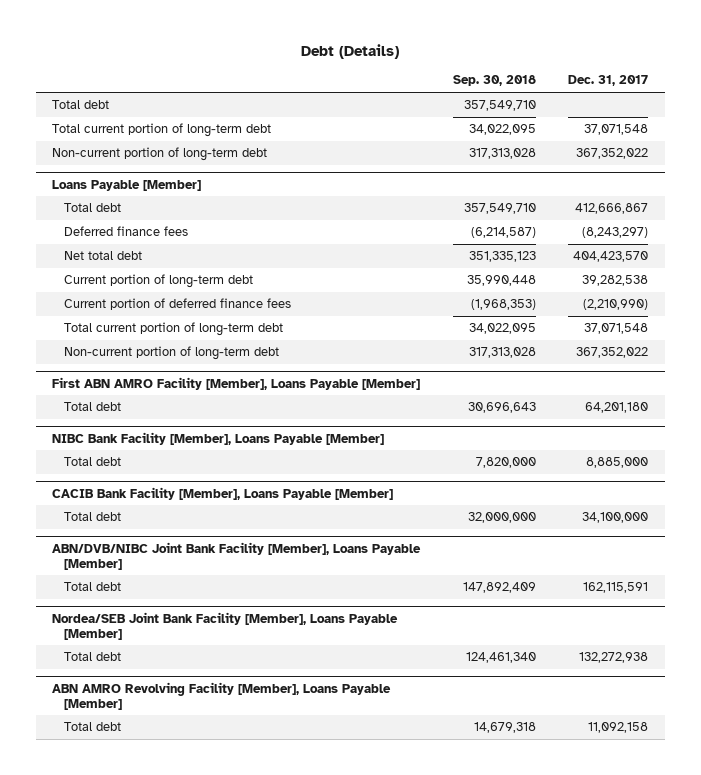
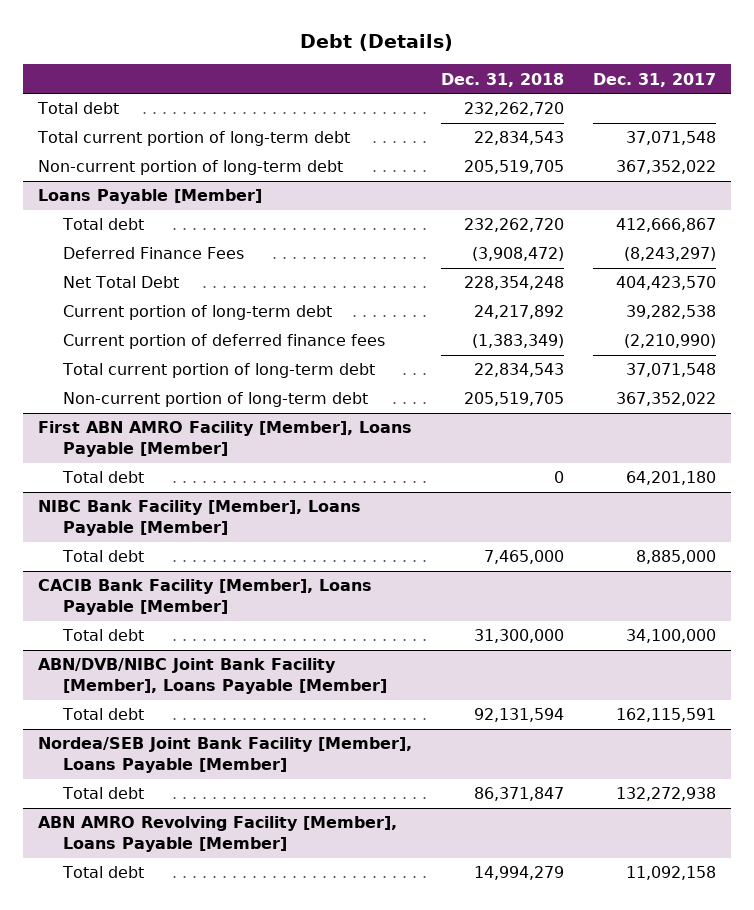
- | Sep. 30, 2018 | Dec. 31, 2017
+ | Dec. 31, 2018 | Dec. 31, 2017
@ Loans Payable [Member]
- Deferred finance fees | (6,214,587) | (8,243,297)
- Net total debt | 351,335,123 | 404,423,570
+ Deferred Finance Fees | (3,908,472) | (8,243,297)
+ Net Total Debt | 228,354,248 | 404,423,570

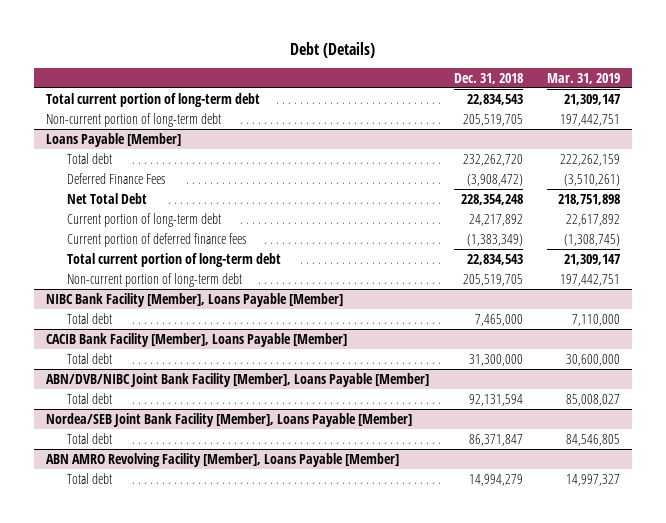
- | Dec. 31, 2018 | Dec. 31, 2017
+ | Dec. 31, 2018 | Mar. 31, 2019
- Total debt | 232,262,720 |
- First ABN AMRO Facility [Member], Loans Payable [Member]
- Total debt | 0 | 64,201,180

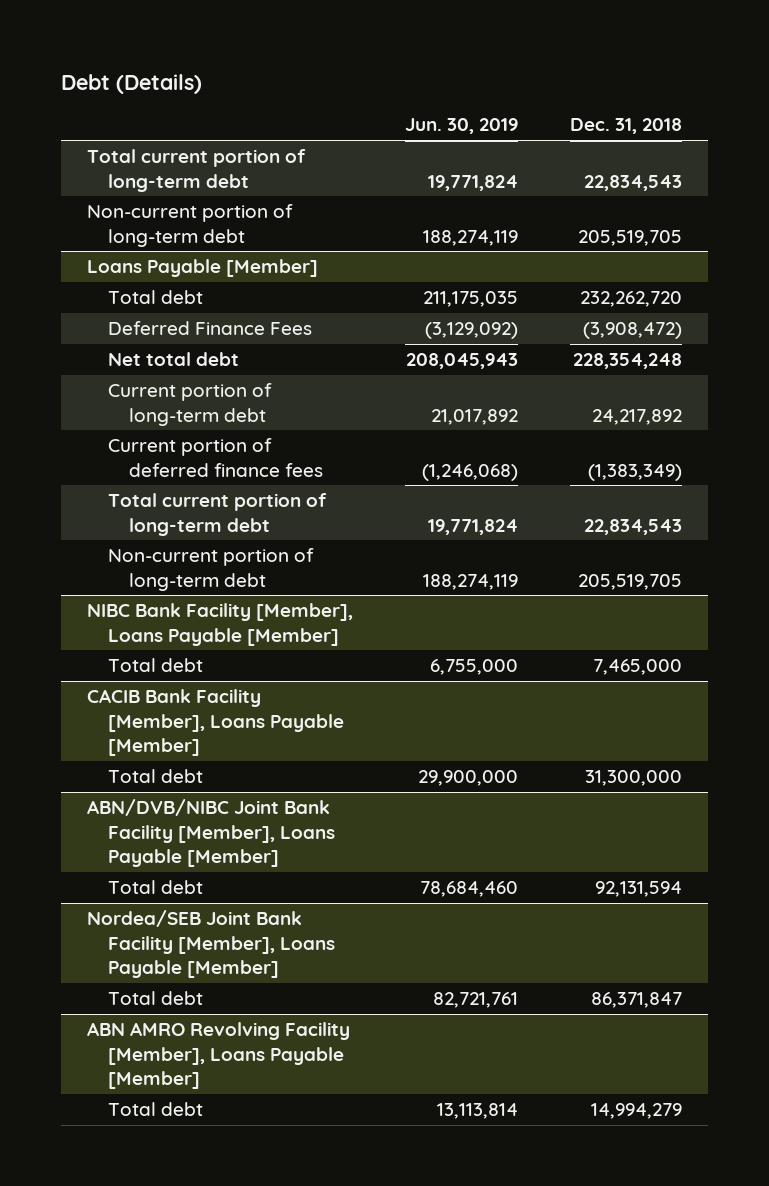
- | Dec. 31, 2018 | Mar. 31, 2019
+ | Jun. 30, 2019 | Dec. 31, 2018
@ Loans Payable [Member]
- Net Total Debt | 228,354,248 | 218,751,898
+ Net total debt | 208,045,943 | 228,354,248

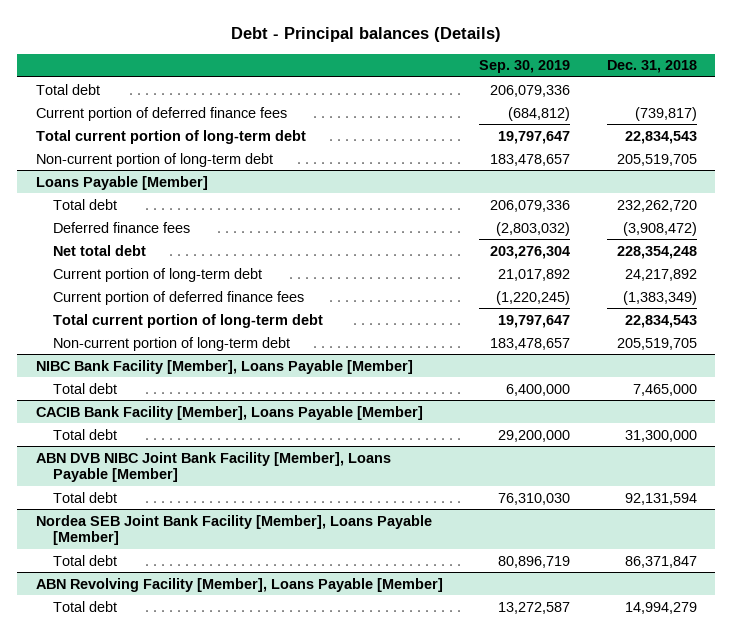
- Debt (Details)
+ Debt - Principal balances (Details)
- | Jun. 30, 2019 | Dec. 31, 2018
+ | Sep. 30, 2019 | Dec. 31, 2018
+ Total debt | 206,079,336 |
+ Current portion of deferred finance fees | (684,812) | (739,817)
@ Loans Payable [Member]
- Deferred Finance Fees | (3,129,092) | (3,908,472)
+ Deferred finance fees | (2,803,032) | (3,908,472)
- ABN/DVB/NIBC Joint Bank Facility [Member], Loans Payable [Member]
+ ABN DVB NIBC Joint Bank Facility [Member], Loans Payable [Member]
- Nordea/SEB Joint Bank Facility [Member], Loans Payable [Member]
+ Nordea SEB Joint Bank Facility [Member], Loans Payable [Member]
- ABN AMRO Revolving Facility [Member], Loans Payable [Member]
+ ABN Revolving Facility [Member], Loans Payable [Member]

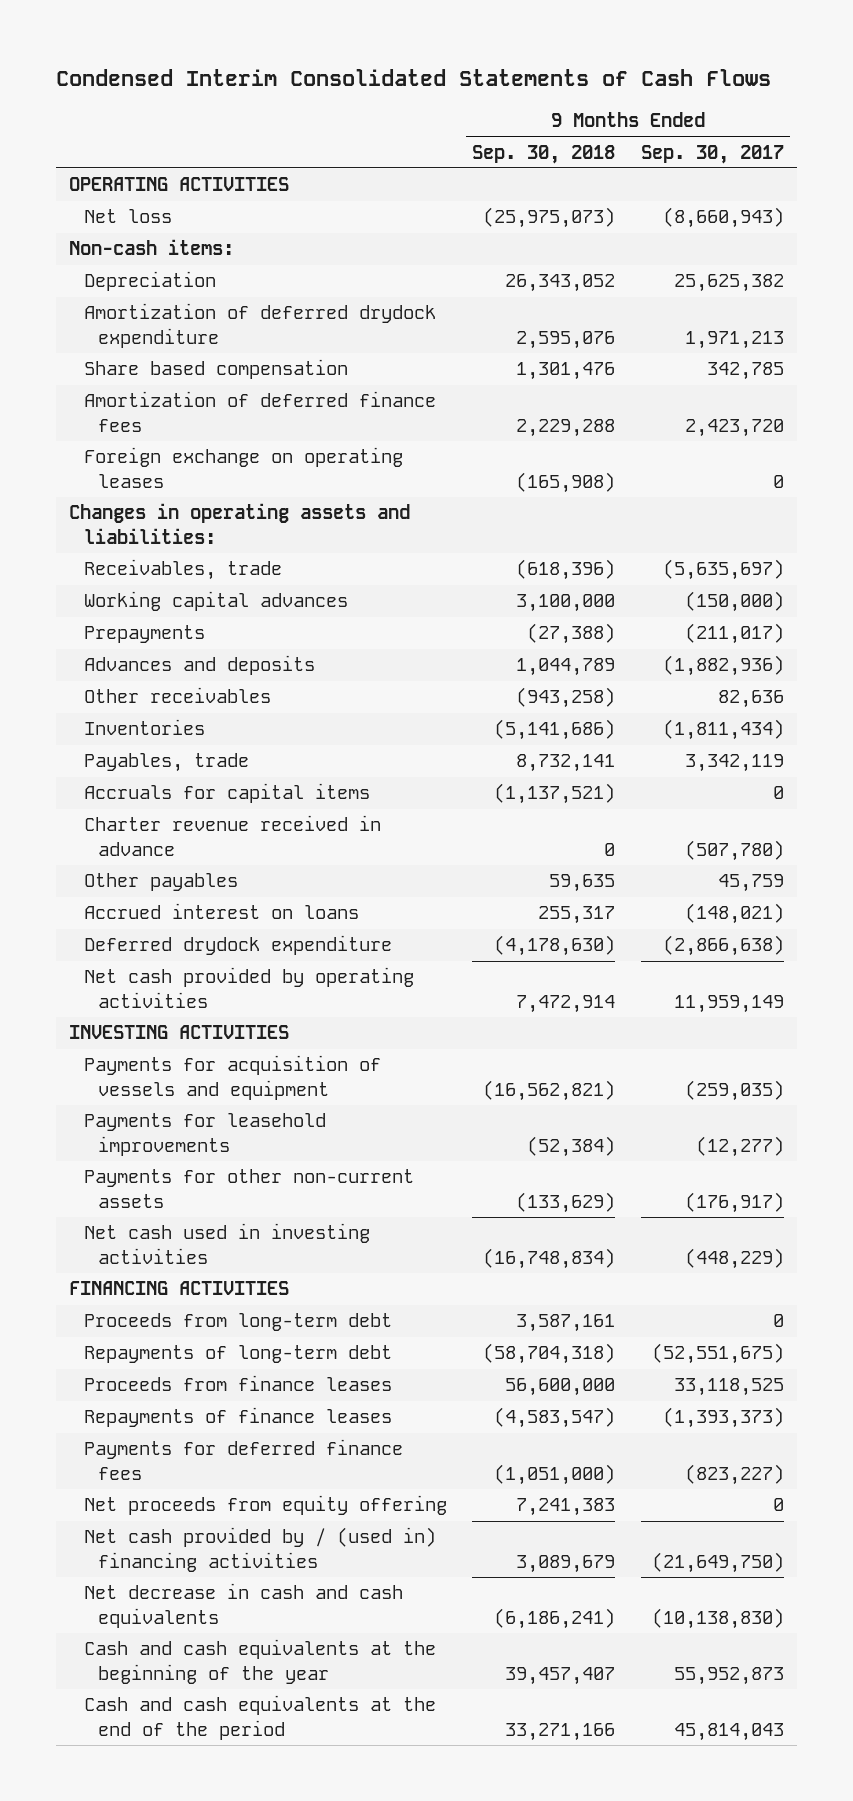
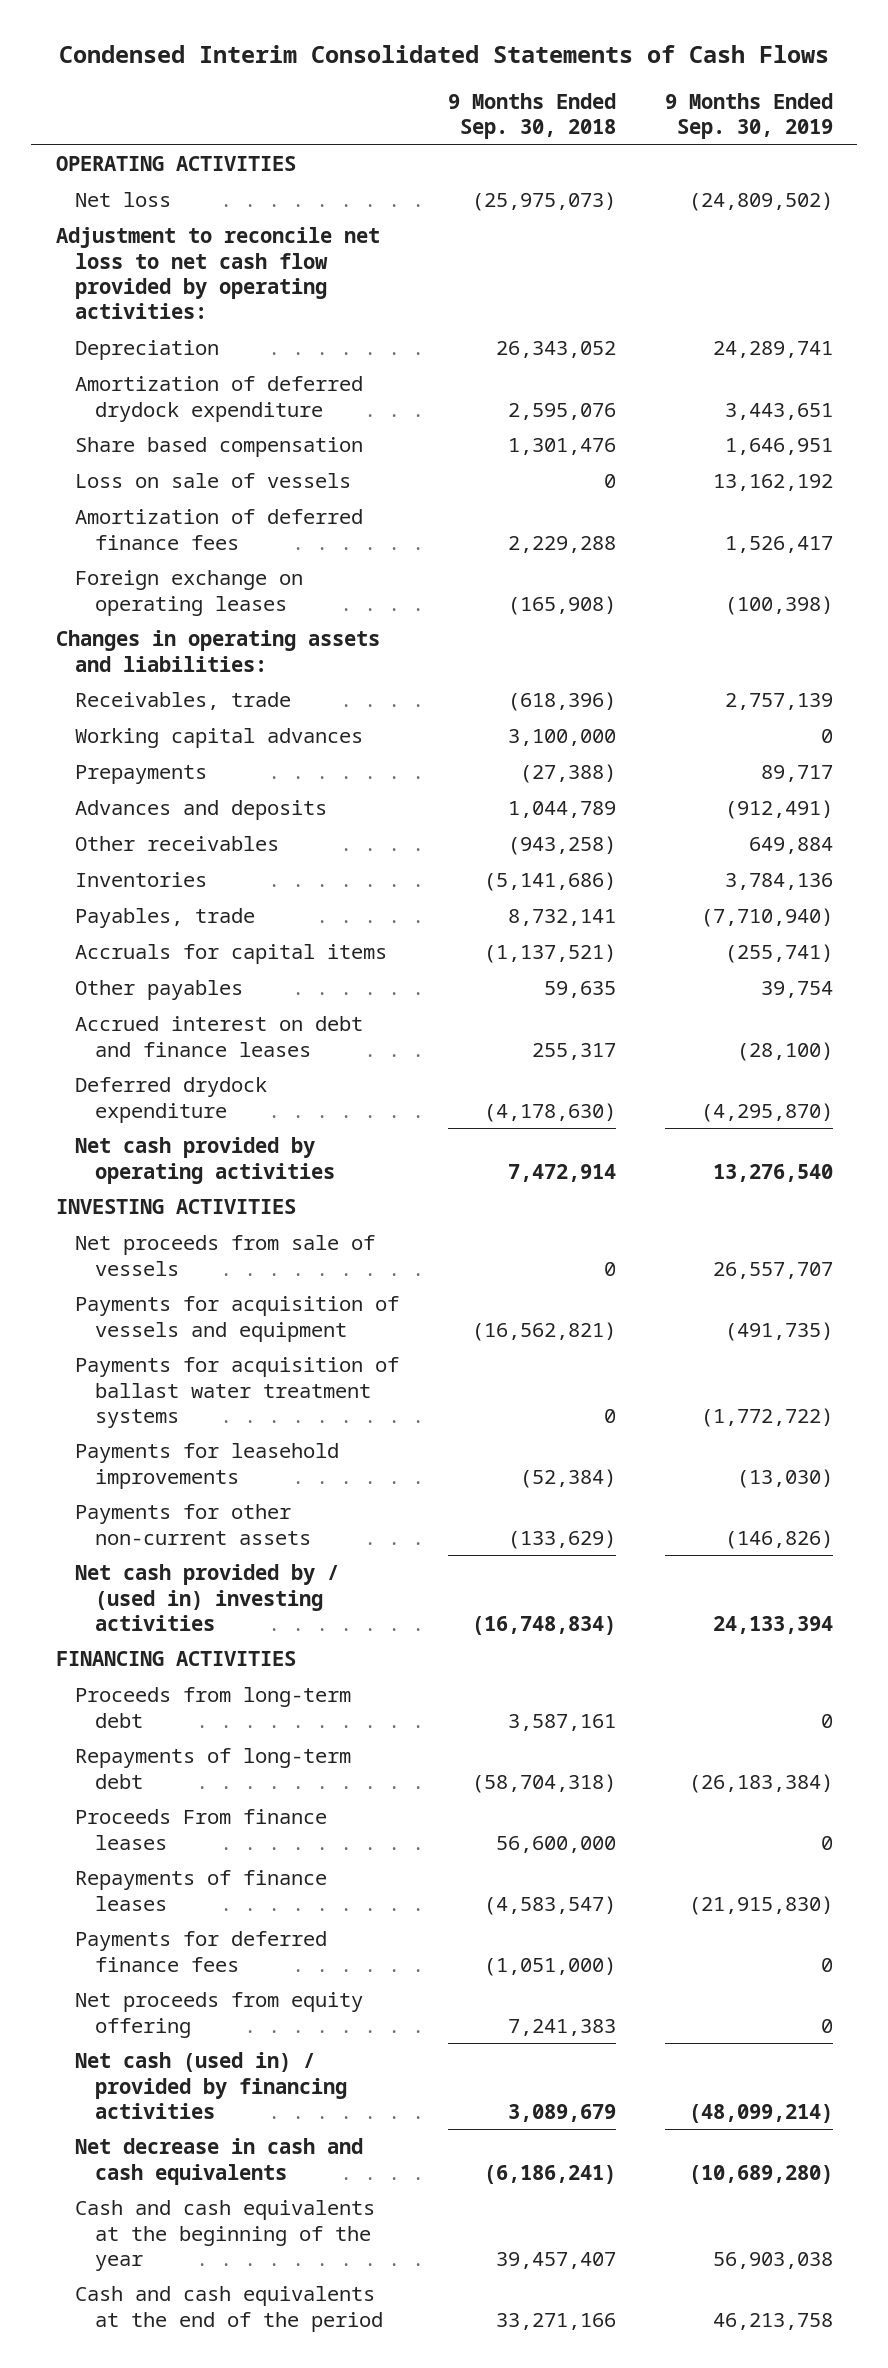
- | 9 Months Ended Sep. 30, 2018 | 9 Months Ended Sep. 30, 2017
+ | 9 Months Ended Sep. 30, 2018 | 9 Months Ended Sep. 30, 2019
- Non-cash items:
+ Adjustment to reconcile net loss to net cash flow provided by operating activities:
+ Loss on sale of vessels | 0 | 13,162,192
- Charter revenue received in advance | 0 | (507,780)
- Accrued interest on loans | 255,317 | (148,021)
+ Accrued interest on debt and finance leases | 255,317 | (28,100)
+ Net proceeds from sale of vessels | 0 | 26,557,707
+ Payments for acquisition of ballast water treatment systems | 0 | (1,772,722)
- Net cash used in investing activities | (16,748,834) | (448,229)
+ Net cash provided by / (used in) investing activities | (16,748,834) | 24,133,394
- Proceeds from finance leases | 56,600,000 | 33,118,525
+ Proceeds From finance leases | 56,600,000 | 0
- Net cash provided by / (used in) financing activities | 3,089,679 | (21,649,750)
+ Net cash (used in) / provided by financing activities | 3,089,679 | (48,099,214)

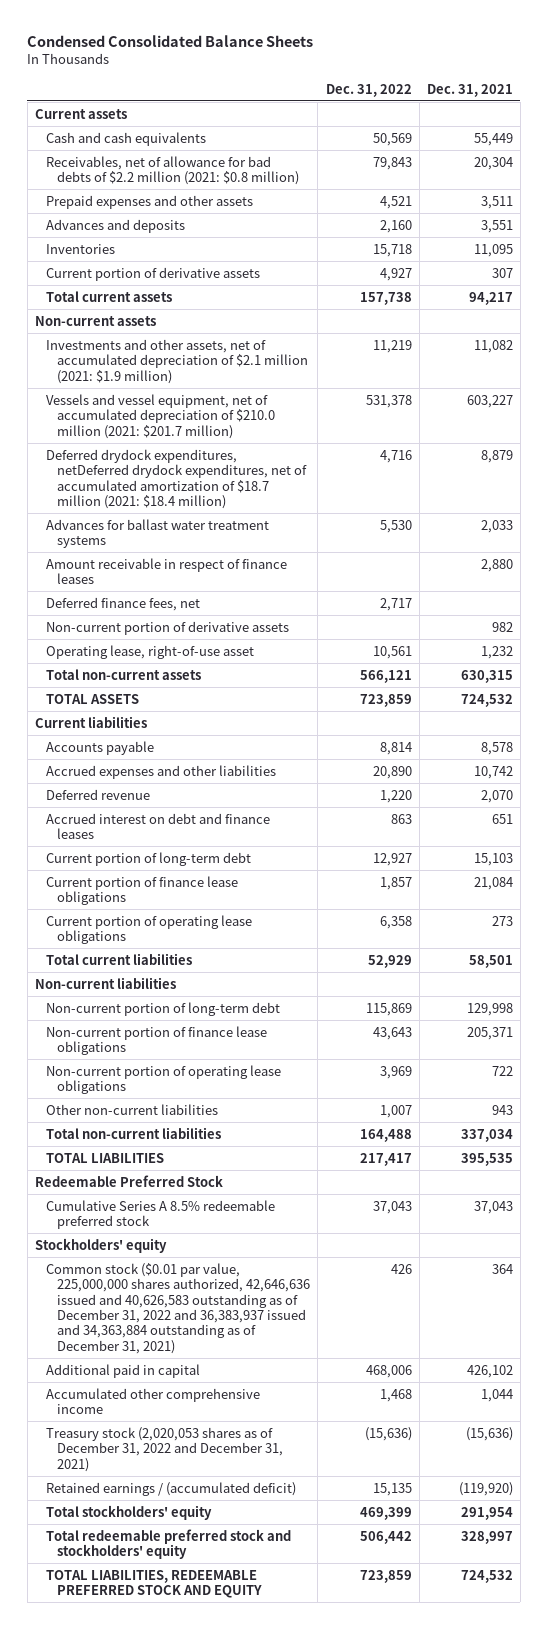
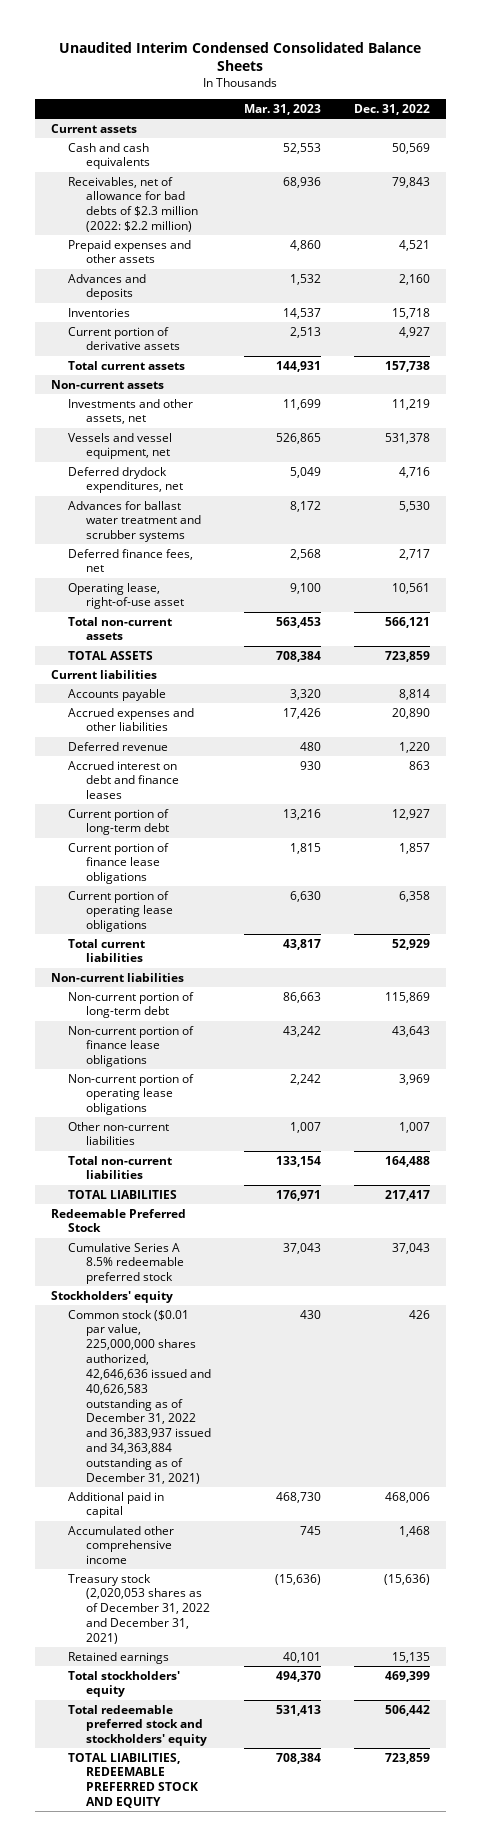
- Condensed Consolidated Balance Sheets
+ Unaudited Interim Condensed Consolidated Balance Sheets
- | Dec. 31, 2022 | Dec. 31, 2021
+ | Mar. 31, 2023 | Dec. 31, 2022
- Receivables, net of allowance for bad debts of $2.2 million (2021: $0.8 million) | 79,843 | 20,304
+ Receivables, net of allowance for bad debts of $2.3 million (2022: $2.2 million) | 68,936 | 79,843
- Investments and other assets, net of accumulated depreciation of $2.1 million (2021: $1.9 million) | 11,219 | 11,082
- Vessels and vessel equipment, net of accumulated depreciation of $210.0 million (2021: $201.7 million) | 531,378 | 603,227
- Deferred drydock expenditures, netDeferred drydock expenditures, net of accumulated amortization of $18.7 million (2021: $18.4 million) | 4,716 | 8,879
- Advances for ballast water treatment systems | 5,530 | 2,033
- Amount receivable in respect of finance leases | | 2,880
+ Investments and other assets, net | 11,699 | 11,219
+ Vessels and vessel equipment, net | 526,865 | 531,378
+ Deferred drydock expenditures, net | 5,049 | 4,716
+ Advances for ballast water treatment and scrubber systems | 8,172 | 5,530
- Non-current portion of derivative assets | | 982
- Retained earnings / (accumulated deficit) | 15,135 | (119,920)
+ Retained earnings | 40,101 | 15,135

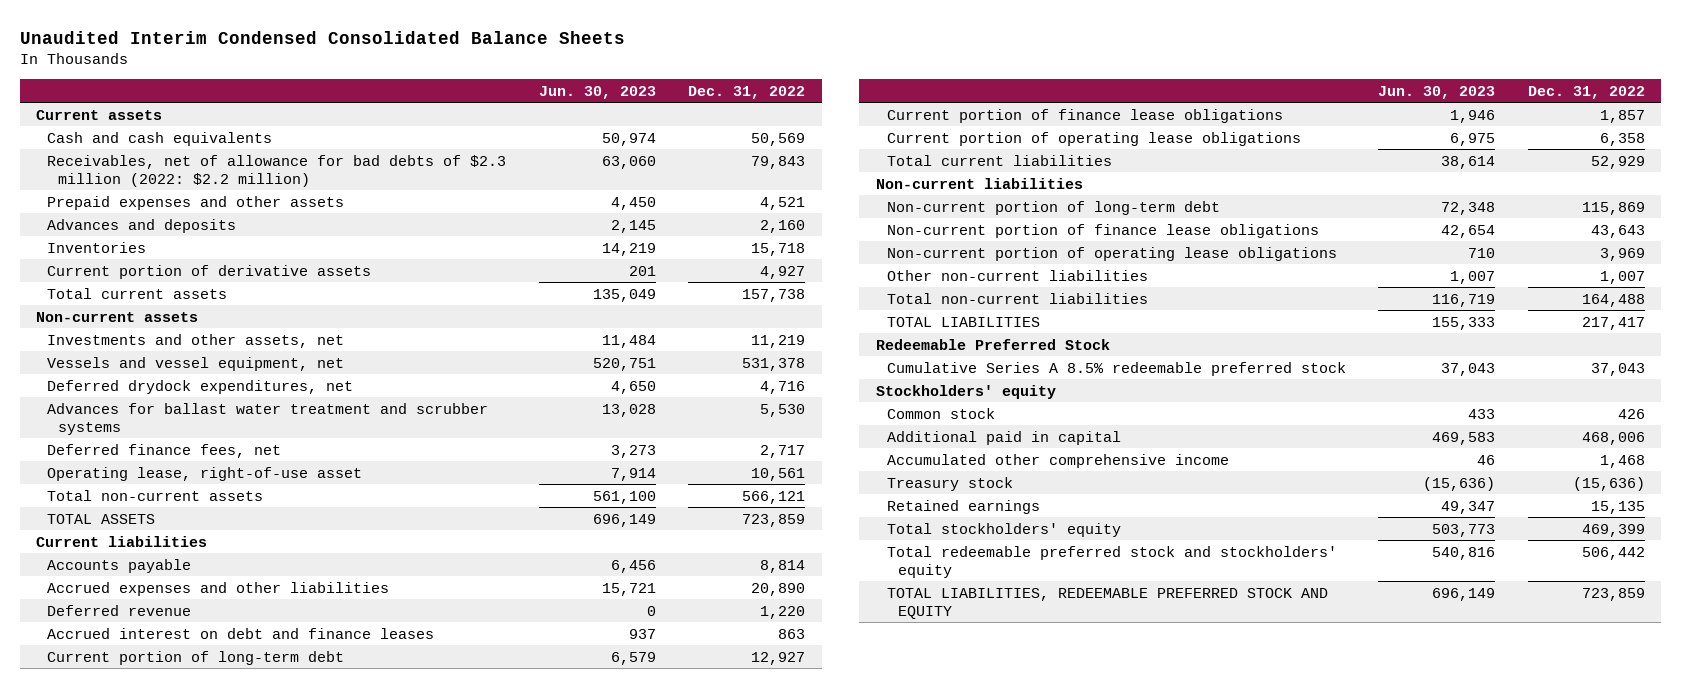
- | Mar. 31, 2023 | Dec. 31, 2022
+ | Jun. 30, 2023 | Dec. 31, 2022
- Common stock ($0.01 par value, 225,000,000 shares authorized, 42,646,636 issued and 40,626,583 outstanding as of December 31, 2022 and 36,383,937 issued and 34,363,884 outstanding as of December 31, 2021) | 430 | 426
+ Common stock | 433 | 426
- Treasury stock (2,020,053 shares as of December 31, 2022 and December 31, 2021) | (15,636) | (15,636)
+ Treasury stock | (15,636) | (15,636)

